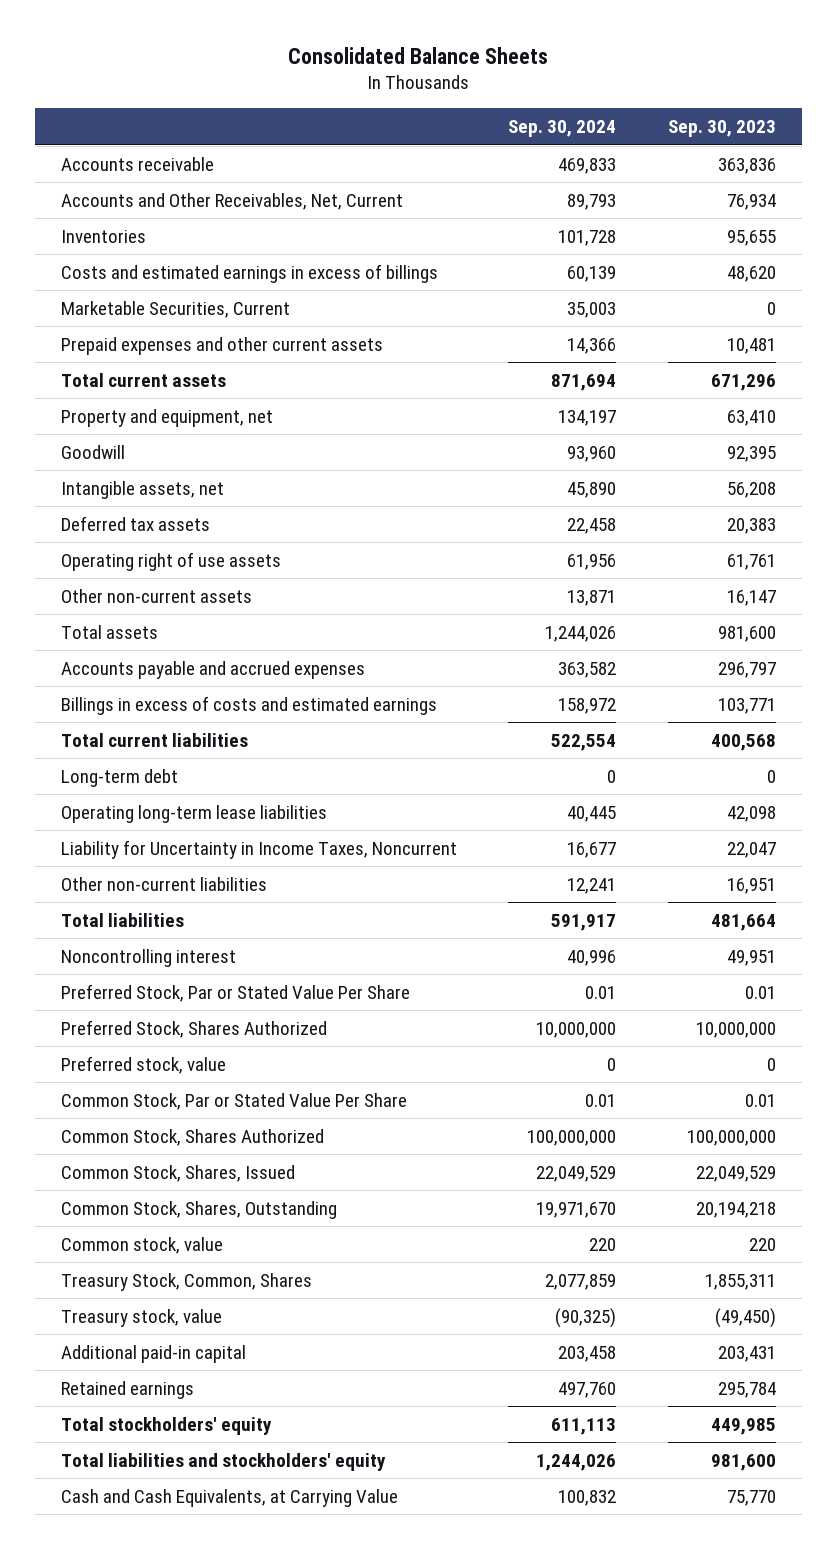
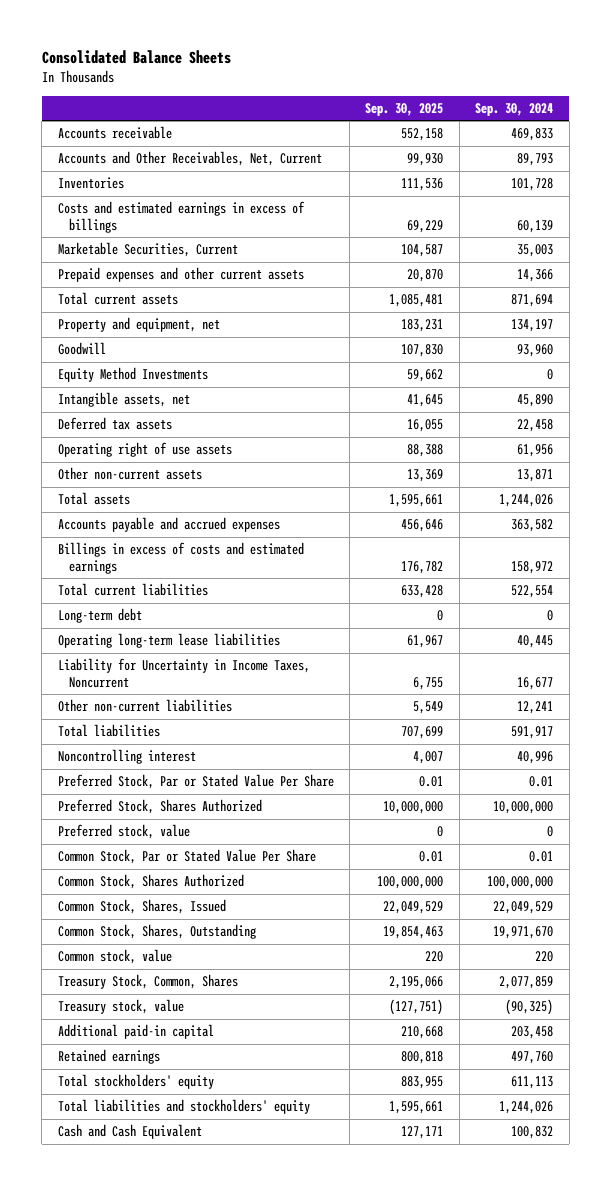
- | Sep. 30, 2024 | Sep. 30, 2023
+ | Sep. 30, 2025 | Sep. 30, 2024
+ Equity Method Investments | 59,662 | 0
- Cash and Cash Equivalents, at Carrying Value | 100,832 | 75,770
+ Cash and Cash Equivalent | 127,171 | 100,832

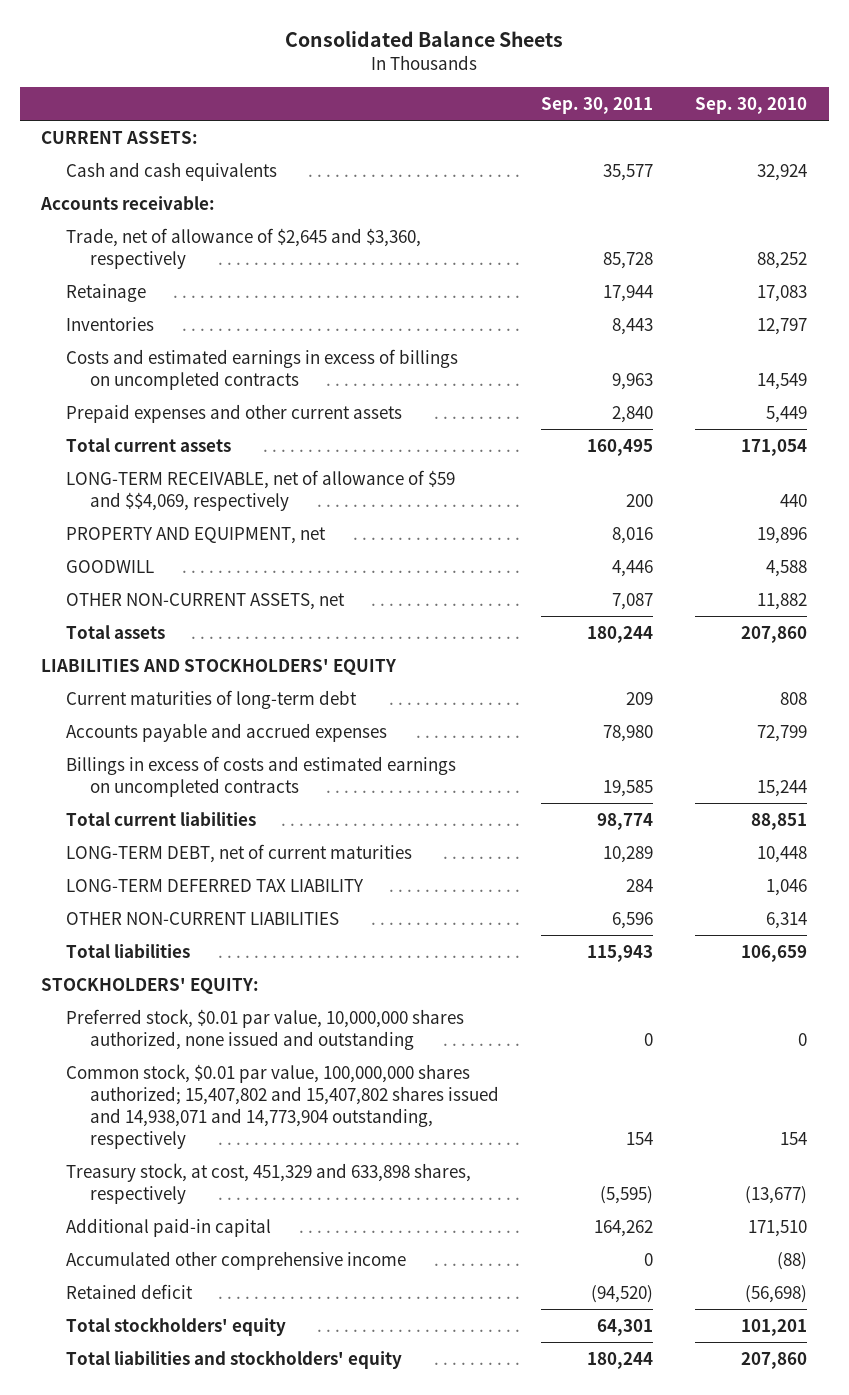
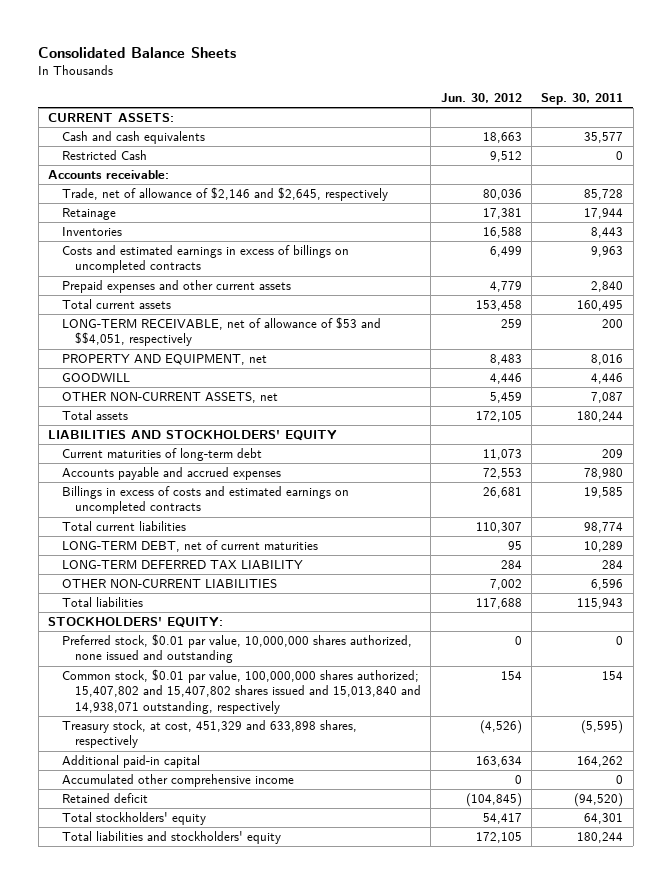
- | Sep. 30, 2011 | Sep. 30, 2010
+ | Jun. 30, 2012 | Sep. 30, 2011
+ Restricted Cash | 9,512 | 0
- Trade, net of allowance of $2,645 and $3,360, respectively | 85,728 | 88,252
+ Trade, net of allowance of $2,146 and $2,645, respectively | 80,036 | 85,728
- LONG-TERM RECEIVABLE, net of allowance of $59 and $$4,069, respectively | 200 | 440
+ LONG-TERM RECEIVABLE, net of allowance of $53 and $$4,051, respectively | 259 | 200
- Common stock, $0.01 par value, 100,000,000 shares authorized; 15,407,802 and 15,407,802 shares issued and 14,938,071 and 14,773,904 outstanding, respectively | 154 | 154
+ Common stock, $0.01 par value, 100,000,000 shares authorized; 15,407,802 and 15,407,802 shares issued and 15,013,840 and 14,938,071 outstanding, respectively | 154 | 154

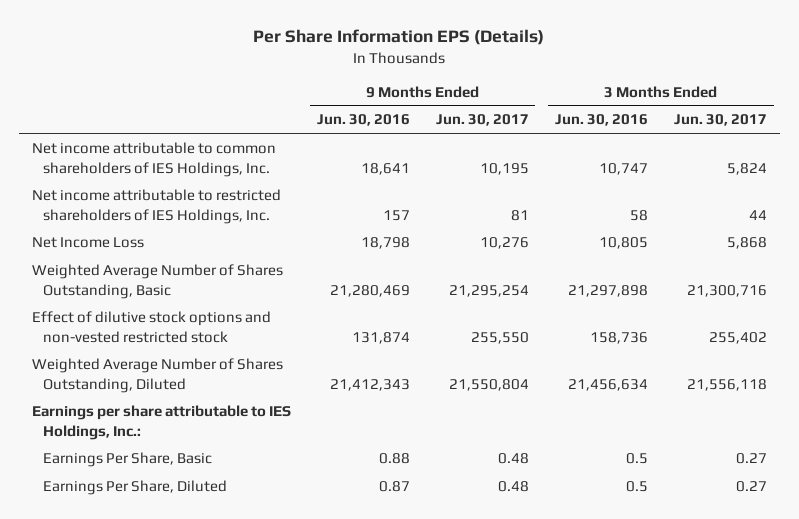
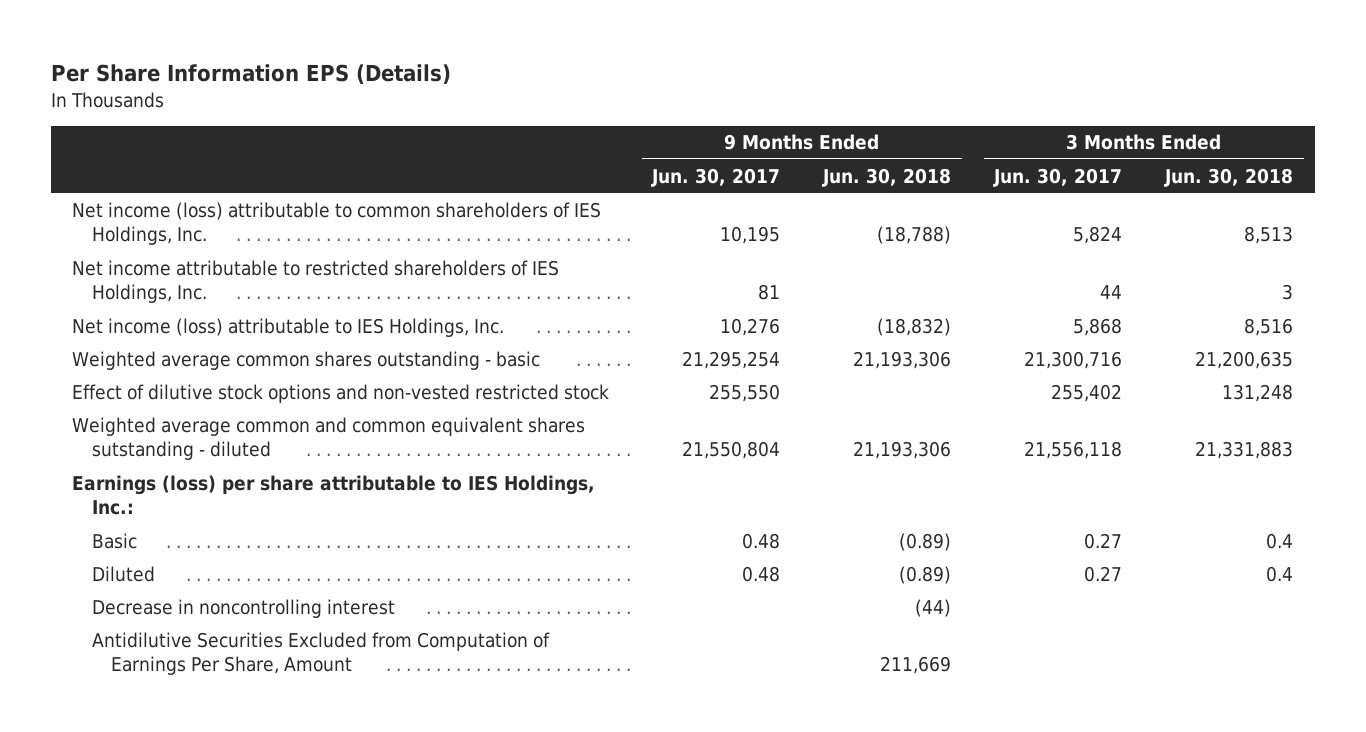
- | 9 Months Ended Jun. 30, 2016 | 9 Months Ended Jun. 30, 2017 | 3 Months Ended Jun. 30, 2016 | 3 Months Ended Jun. 30, 2017
+ | 9 Months Ended Jun. 30, 2017 | 9 Months Ended Jun. 30, 2018 | 3 Months Ended Jun. 30, 2017 | 3 Months Ended Jun. 30, 2018
- Net income attributable to common shareholders of IES Holdings, Inc. | 18,641 | 10,195 | 10,747 | 5,824
+ Net income (loss) attributable to common shareholders of IES Holdings, Inc. | 10,195 | (18,788) | 5,824 | 8,513
- Net Income Loss | 18,798 | 10,276 | 10,805 | 5,868
- Weighted Average Number of Shares Outstanding, Basic | 21,280,469 | 21,295,254 | 21,297,898 | 21,300,716
+ Net income (loss) attributable to IES Holdings, Inc. | 10,276 | (18,832) | 5,868 | 8,516
+ Weighted average common shares outstanding - basic | 21,295,254 | 21,193,306 | 21,300,716 | 21,200,635
- Weighted Average Number of Shares Outstanding, Diluted | 21,412,343 | 21,550,804 | 21,456,634 | 21,556,118
- Earnings per share attributable to IES Holdings, Inc.:
- Earnings Per Share, Basic | 0.88 | 0.48 | 0.5 | 0.27
- Earnings Per Share, Diluted | 0.87 | 0.48 | 0.5 | 0.27
+ Weighted average common and common equivalent shares sutstanding - diluted | 21,550,804 | 21,193,306 | 21,556,118 | 21,331,883
+ Earnings (loss) per share attributable to IES Holdings, Inc.:
+ Basic | 0.48 | (0.89) | 0.27 | 0.4
+ Diluted | 0.48 | (0.89) | 0.27 | 0.4
+ Decrease in noncontrolling interest | | (44) | |
+ Antidilutive Securities Excluded from Computation of Earnings Per Share, Amount | | 211,669 | |

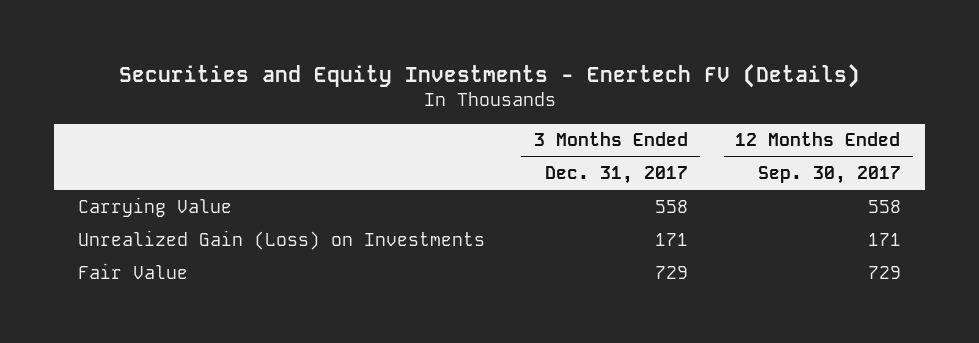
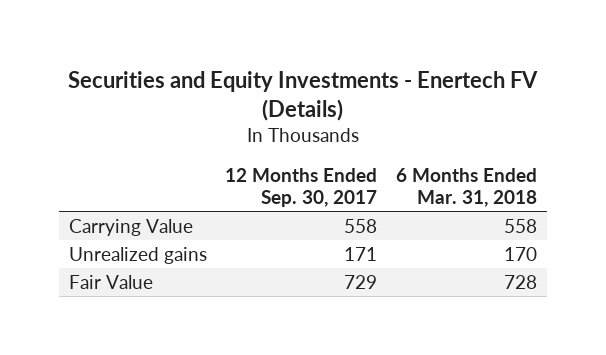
- | 3 Months Ended Dec. 31, 2017 | 12 Months Ended Sep. 30, 2017
+ | 12 Months Ended Sep. 30, 2017 | 6 Months Ended Mar. 31, 2018
- Unrealized Gain (Loss) on Investments | 171 | 171
+ Unrealized gains | 171 | 170

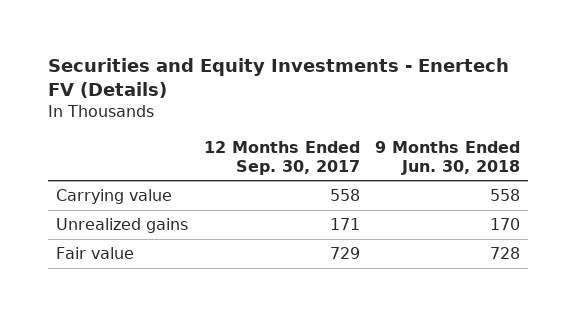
- | 12 Months Ended Sep. 30, 2017 | 6 Months Ended Mar. 31, 2018
+ | 12 Months Ended Sep. 30, 2017 | 9 Months Ended Jun. 30, 2018
- Carrying Value | 558 | 558
+ Carrying value | 558 | 558
- Fair Value | 729 | 728
+ Fair value | 729 | 728

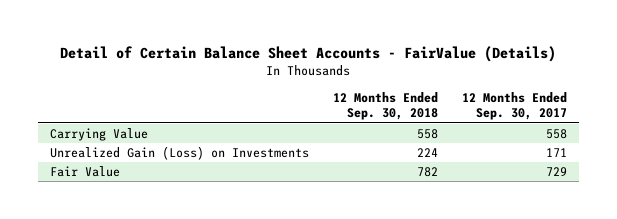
- Securities and Equity Investments - Enertech FV (Details)
+ Detail of Certain Balance Sheet Accounts - FairValue (Details)
- | 12 Months Ended Sep. 30, 2017 | 9 Months Ended Jun. 30, 2018
+ | 12 Months Ended Sep. 30, 2018 | 12 Months Ended Sep. 30, 2017
- Carrying value | 558 | 558
- Unrealized gains | 171 | 170
- Fair value | 729 | 728
+ Carrying Value | 558 | 558
+ Unrealized Gain (Loss) on Investments | 224 | 171
+ Fair Value | 782 | 729

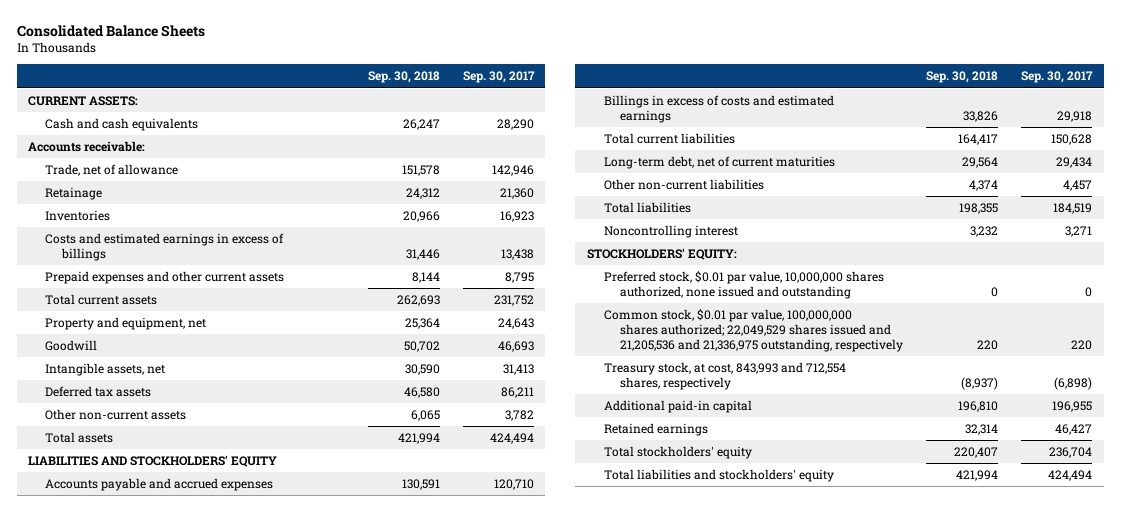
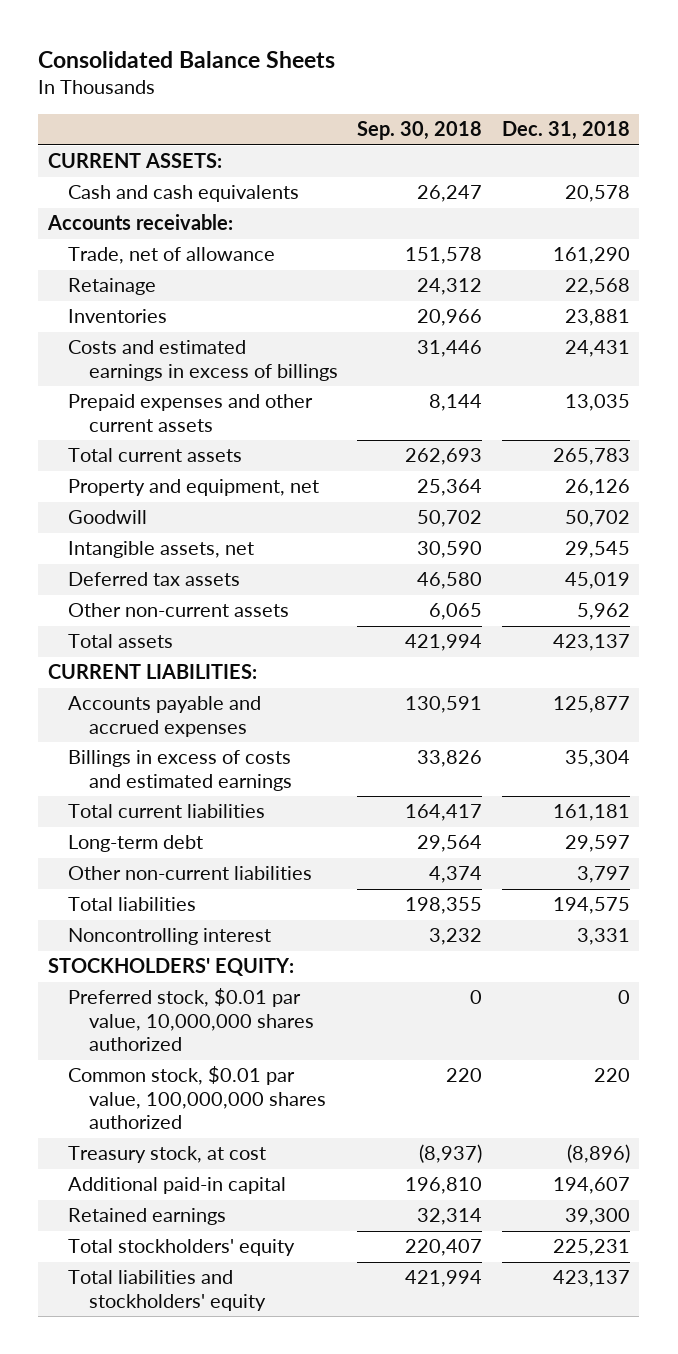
- | Sep. 30, 2018 | Sep. 30, 2017
+ | Sep. 30, 2018 | Dec. 31, 2018
- LIABILITIES AND STOCKHOLDERS' EQUITY
+ CURRENT LIABILITIES:
- Long-term debt, net of current maturities | 29,564 | 29,434
+ Long-term debt | 29,564 | 29,597
- Preferred stock, $0.01 par value, 10,000,000 shares authorized, none issued and outstanding | 0 | 0
- Common stock, $0.01 par value, 100,000,000 shares authorized; 22,049,529 shares issued and 21,205,536 and 21,336,975 outstanding, respectively | 220 | 220
- Treasury stock, at cost, 843,993 and 712,554 shares, respectively | (8,937) | (6,898)
+ Preferred stock, $0.01 par value, 10,000,000 shares authorized | 0 | 0
+ Common stock, $0.01 par value, 100,000,000 shares authorized | 220 | 220
+ Treasury stock, at cost | (8,937) | (8,896)

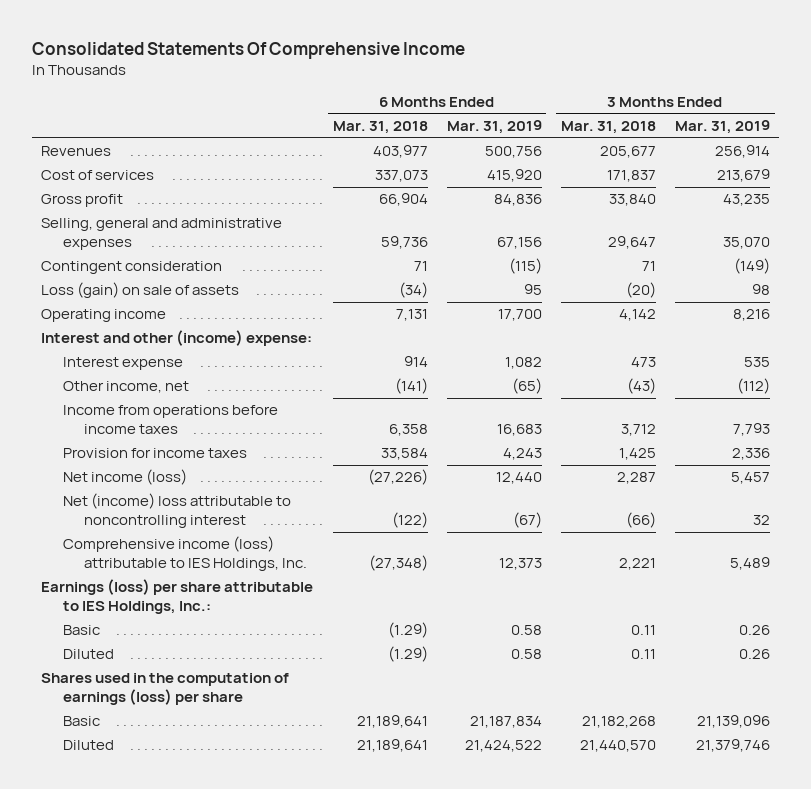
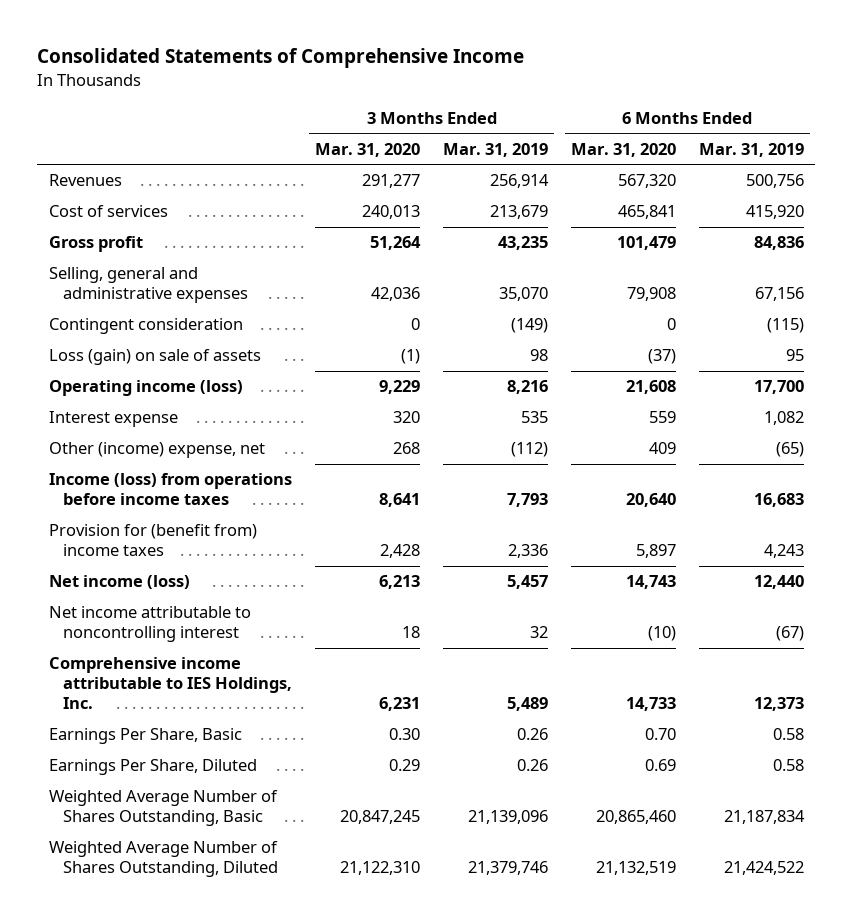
- Consolidated Statements Of Comprehensive Income
+ Consolidated Statements of Comprehensive Income
- | 6 Months Ended Mar. 31, 2018 | 6 Months Ended Mar. 31, 2019 | 3 Months Ended Mar. 31, 2018 | 3 Months Ended Mar. 31, 2019
+ | 3 Months Ended Mar. 31, 2020 | 3 Months Ended Mar. 31, 2019 | 6 Months Ended Mar. 31, 2020 | 6 Months Ended Mar. 31, 2019
- Operating income | 7,131 | 17,700 | 4,142 | 8,216
- Interest and other (income) expense:
+ Operating income (loss) | 9,229 | 8,216 | 21,608 | 17,700
- Other income, net | (141) | (65) | (43) | (112)
- Income from operations before income taxes | 6,358 | 16,683 | 3,712 | 7,793
- Provision for income taxes | 33,584 | 4,243 | 1,425 | 2,336
+ Other (income) expense, net | 268 | (112) | 409 | (65)
+ Income (loss) from operations before income taxes | 8,641 | 7,793 | 20,640 | 16,683
+ Provision for (benefit from) income taxes | 2,428 | 2,336 | 5,897 | 4,243
- Net (income) loss attributable to noncontrolling interest | (122) | (67) | (66) | 32
- Comprehensive income (loss) attributable to IES Holdings, Inc. | (27,348) | 12,373 | 2,221 | 5,489
- Earnings (loss) per share attributable to IES Holdings, Inc.:
- Basic | (1.29) | 0.58 | 0.11 | 0.26
- Diluted | (1.29) | 0.58 | 0.11 | 0.26
- Shares used in the computation of earnings (loss) per share
- Basic | 21,189,641 | 21,187,834 | 21,182,268 | 21,139,096
- Diluted | 21,189,641 | 21,424,522 | 21,440,570 | 21,379,746
+ Net income attributable to noncontrolling interest | 18 | 32 | (10) | (67)
+ Comprehensive income attributable to IES Holdings, Inc. | 6,231 | 5,489 | 14,733 | 12,373
+ Earnings Per Share, Basic | 0.30 | 0.26 | 0.70 | 0.58
+ Earnings Per Share, Diluted | 0.29 | 0.26 | 0.69 | 0.58
+ Weighted Average Number of Shares Outstanding, Basic | 20,847,245 | 21,139,096 | 20,865,460 | 21,187,834
+ Weighted Average Number of Shares Outstanding, Diluted | 21,122,310 | 21,379,746 | 21,132,519 | 21,424,522

